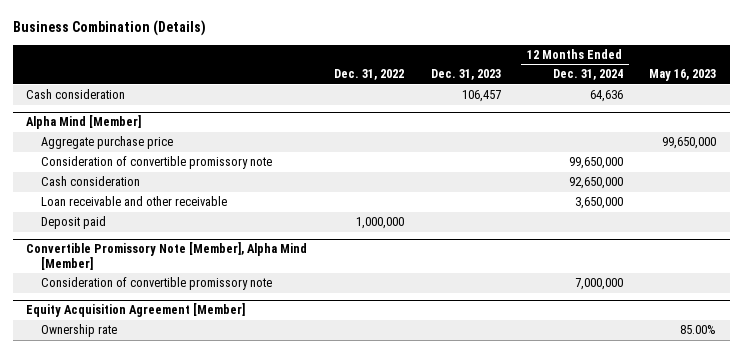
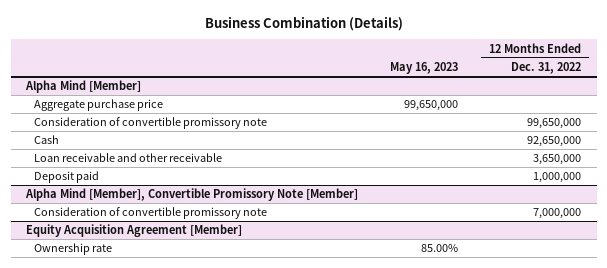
- | Dec. 31, 2022 | Dec. 31, 2023 | 12 Months Ended Dec. 31, 2024 | May 16, 2023
+ | May 16, 2023 | 12 Months Ended Dec. 31, 2022
- Cash consideration | | 106,457 | 64,636 |
@ Alpha Mind [Member]
- Cash consideration | | | 92,650,000 |
+ Cash | | 92,650,000
- Convertible Promissory Note [Member], Alpha Mind [Member]
+ Alpha Mind [Member], Convertible Promissory Note [Member]

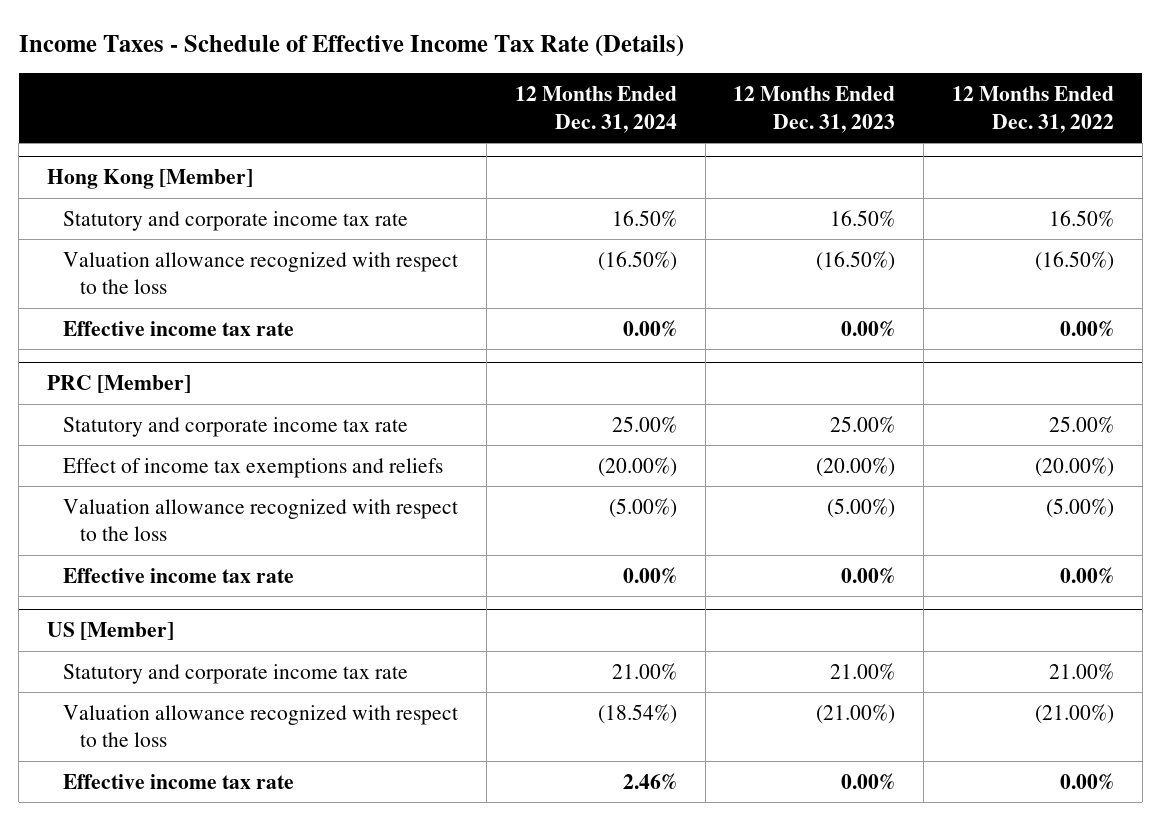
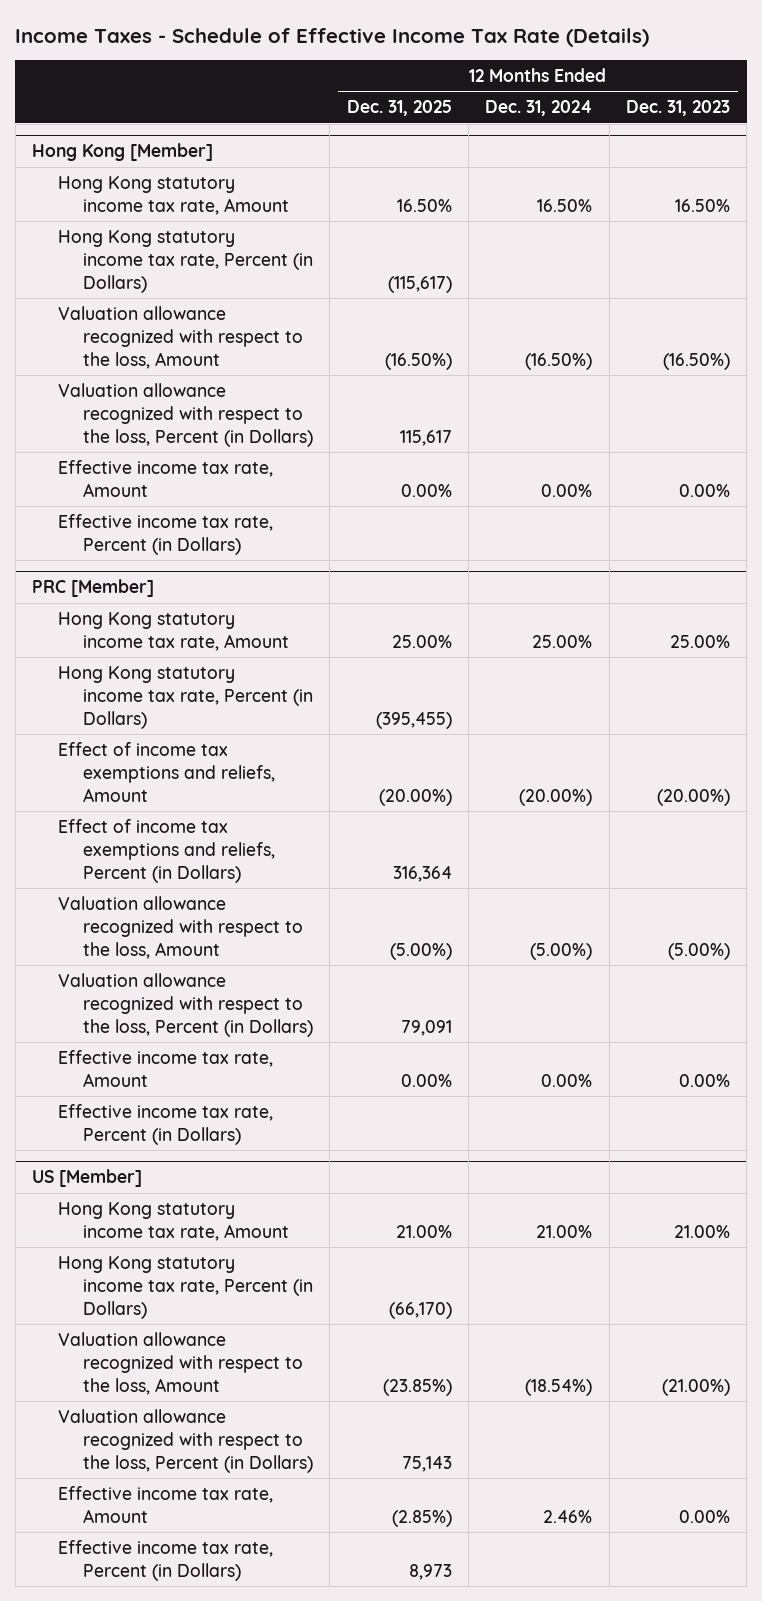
- | 12 Months Ended Dec. 31, 2024 | 12 Months Ended Dec. 31, 2023 | 12 Months Ended Dec. 31, 2022
+ | 12 Months Ended Dec. 31, 2025 | 12 Months Ended Dec. 31, 2024 | 12 Months Ended Dec. 31, 2023
@ Hong Kong [Member]
- Statutory and corporate income tax rate | 16.50% | 16.50% | 16.50%
- Valuation allowance recognized with respect to the loss | (16.50%) | (16.50%) | (16.50%)
- Effective income tax rate | 0.00% | 0.00% | 0.00%
+ Hong Kong statutory income tax rate, Amount | 16.50% | 16.50% | 16.50%
+ Hong Kong statutory income tax rate, Percent (in Dollars) | (115,617) | |
+ Valuation allowance recognized with respect to the loss, Amount | (16.50%) | (16.50%) | (16.50%)
+ Valuation allowance recognized with respect to the loss, Percent (in Dollars) | 115,617 | |
+ Effective income tax rate, Amount | 0.00% | 0.00% | 0.00%
+ Effective income tax rate, Percent (in Dollars)
@ PRC [Member]
- Statutory and corporate income tax rate | 25.00% | 25.00% | 25.00%
- Effect of income tax exemptions and reliefs | (20.00%) | (20.00%) | (20.00%)
- Valuation allowance recognized with respect to the loss | (5.00%) | (5.00%) | (5.00%)
- Effective income tax rate | 0.00% | 0.00% | 0.00%
+ Hong Kong statutory income tax rate, Amount | 25.00% | 25.00% | 25.00%
+ Hong Kong statutory income tax rate, Percent (in Dollars) | (395,455) | |
+ Effect of income tax exemptions and reliefs, Amount | (20.00%) | (20.00%) | (20.00%)
+ Effect of income tax exemptions and reliefs, Percent (in Dollars) | 316,364 | |
+ Valuation allowance recognized with respect to the loss, Amount | (5.00%) | (5.00%) | (5.00%)
+ Valuation allowance recognized with respect to the loss, Percent (in Dollars) | 79,091 | |
+ Effective income tax rate, Amount | 0.00% | 0.00% | 0.00%
+ Effective income tax rate, Percent (in Dollars)
@ US [Member]
- Statutory and corporate income tax rate | 21.00% | 21.00% | 21.00%
- Valuation allowance recognized with respect to the loss | (18.54%) | (21.00%) | (21.00%)
- Effective income tax rate | 2.46% | 0.00% | 0.00%
+ Hong Kong statutory income tax rate, Amount | 21.00% | 21.00% | 21.00%
+ Hong Kong statutory income tax rate, Percent (in Dollars) | (66,170) | |
+ Valuation allowance recognized with respect to the loss, Amount | (23.85%) | (18.54%) | (21.00%)
+ Valuation allowance recognized with respect to the loss, Percent (in Dollars) | 75,143 | |
+ Effective income tax rate, Amount | (2.85%) | 2.46% | 0.00%
+ Effective income tax rate, Percent (in Dollars) | 8,973 | |

